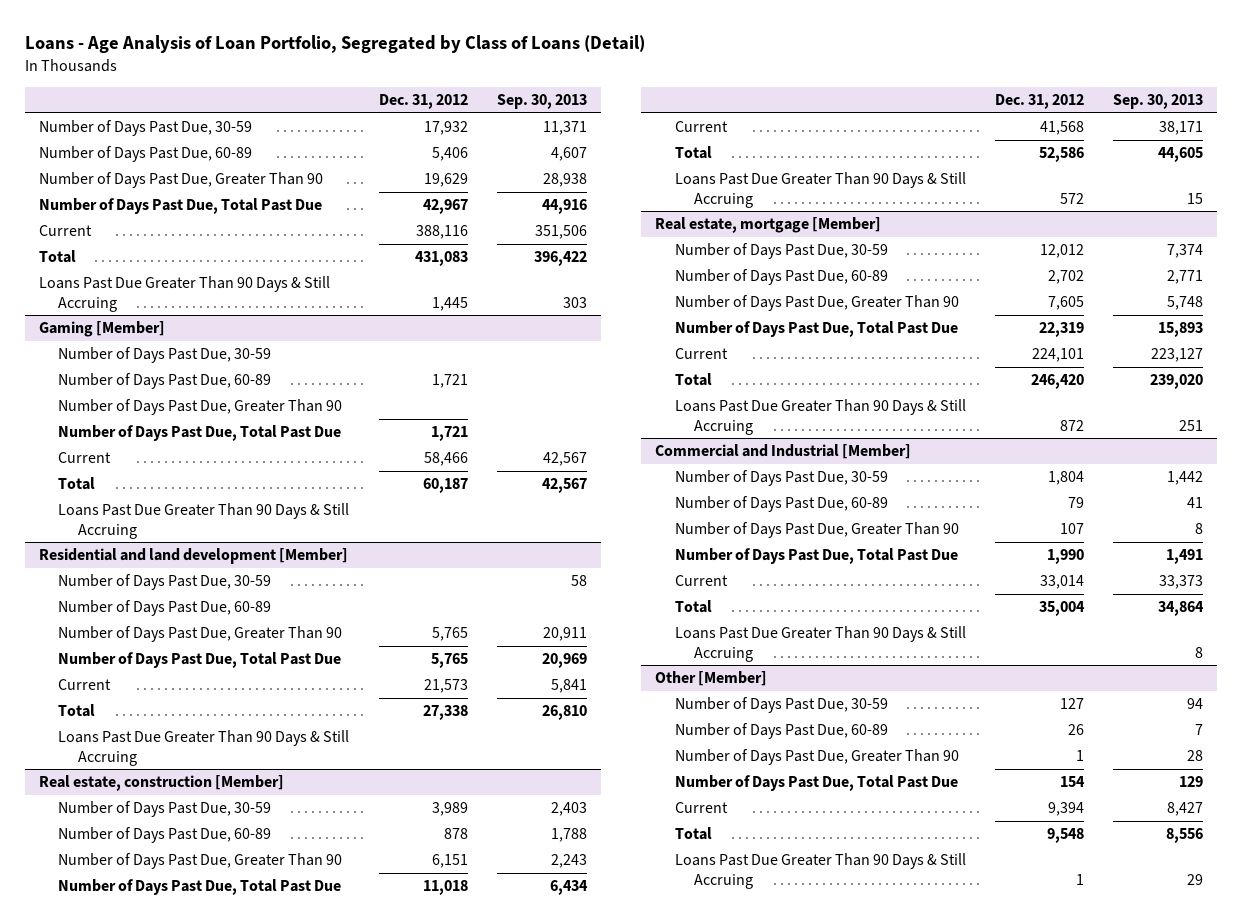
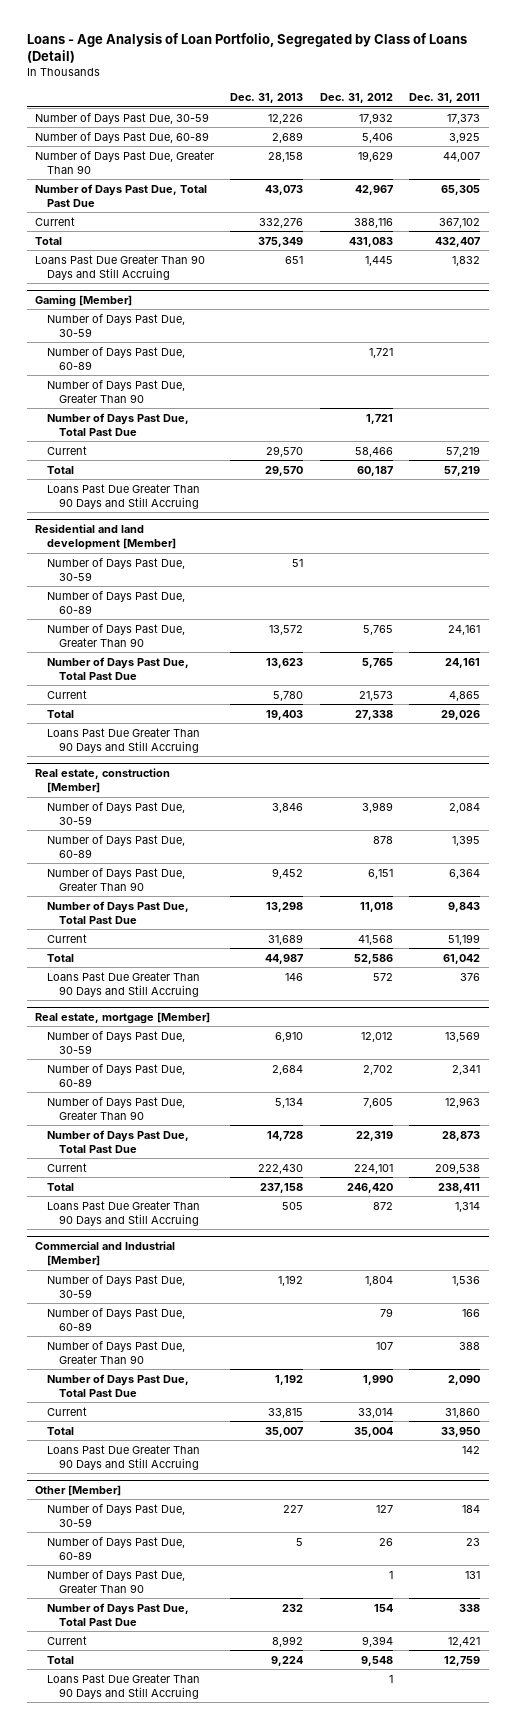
- | Dec. 31, 2012 | Sep. 30, 2013
+ | Dec. 31, 2013 | Dec. 31, 2012 | Dec. 31, 2011
- Loans Past Due Greater Than 90 Days & Still Accruing | 1,445 | 303
+ Loans Past Due Greater Than 90 Days and Still Accruing | 651 | 1,445 | 1,832
@ Gaming [Member]
- Loans Past Due Greater Than 90 Days & Still Accruing
+ Loans Past Due Greater Than 90 Days and Still Accruing
@ Residential and land development [Member]
- Loans Past Due Greater Than 90 Days & Still Accruing
+ Loans Past Due Greater Than 90 Days and Still Accruing
@ Real estate, construction [Member]
- Loans Past Due Greater Than 90 Days & Still Accruing | 572 | 15
+ Loans Past Due Greater Than 90 Days and Still Accruing | 146 | 572 | 376
@ Real estate, mortgage [Member]
- Loans Past Due Greater Than 90 Days & Still Accruing | 872 | 251
+ Loans Past Due Greater Than 90 Days and Still Accruing | 505 | 872 | 1,314
@ Commercial and Industrial [Member]
- Loans Past Due Greater Than 90 Days & Still Accruing | | 8
+ Loans Past Due Greater Than 90 Days and Still Accruing | | | 142
@ Other [Member]
- Loans Past Due Greater Than 90 Days & Still Accruing | 1 | 29
+ Loans Past Due Greater Than 90 Days and Still Accruing | | 1 |

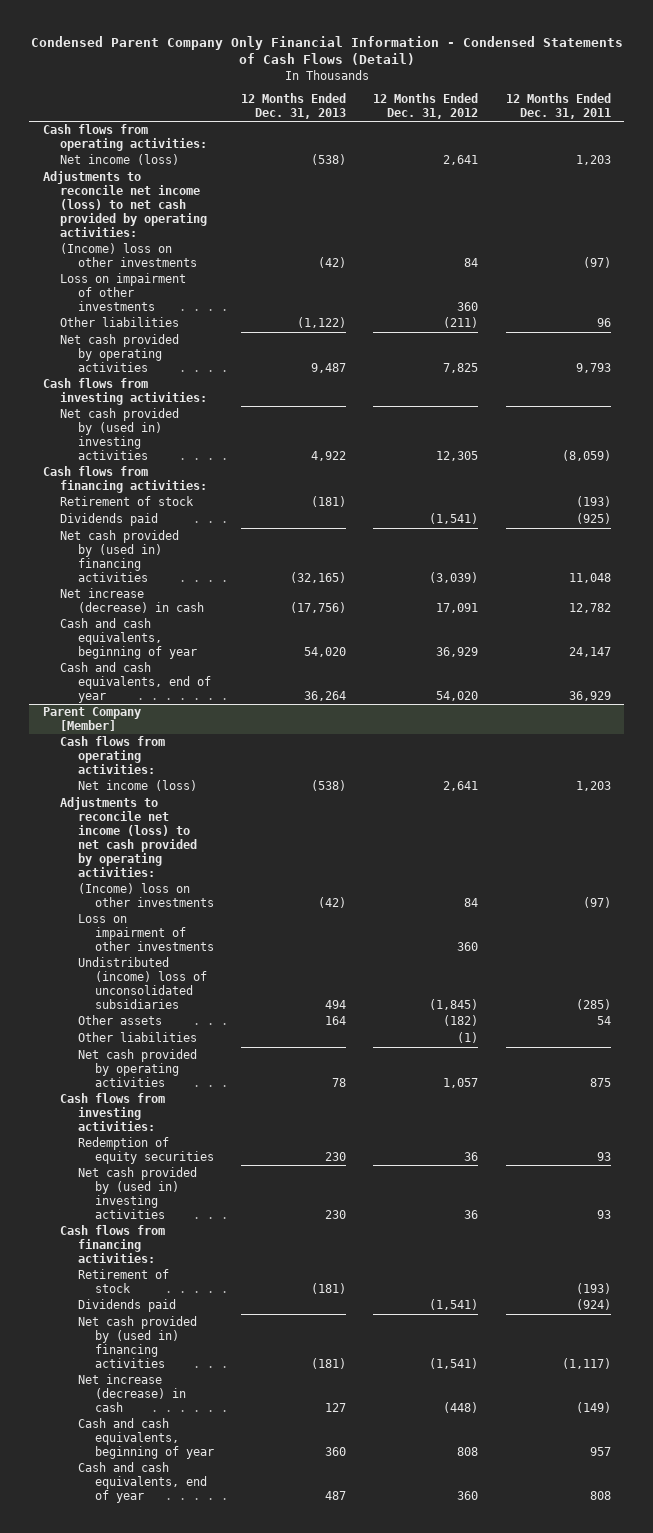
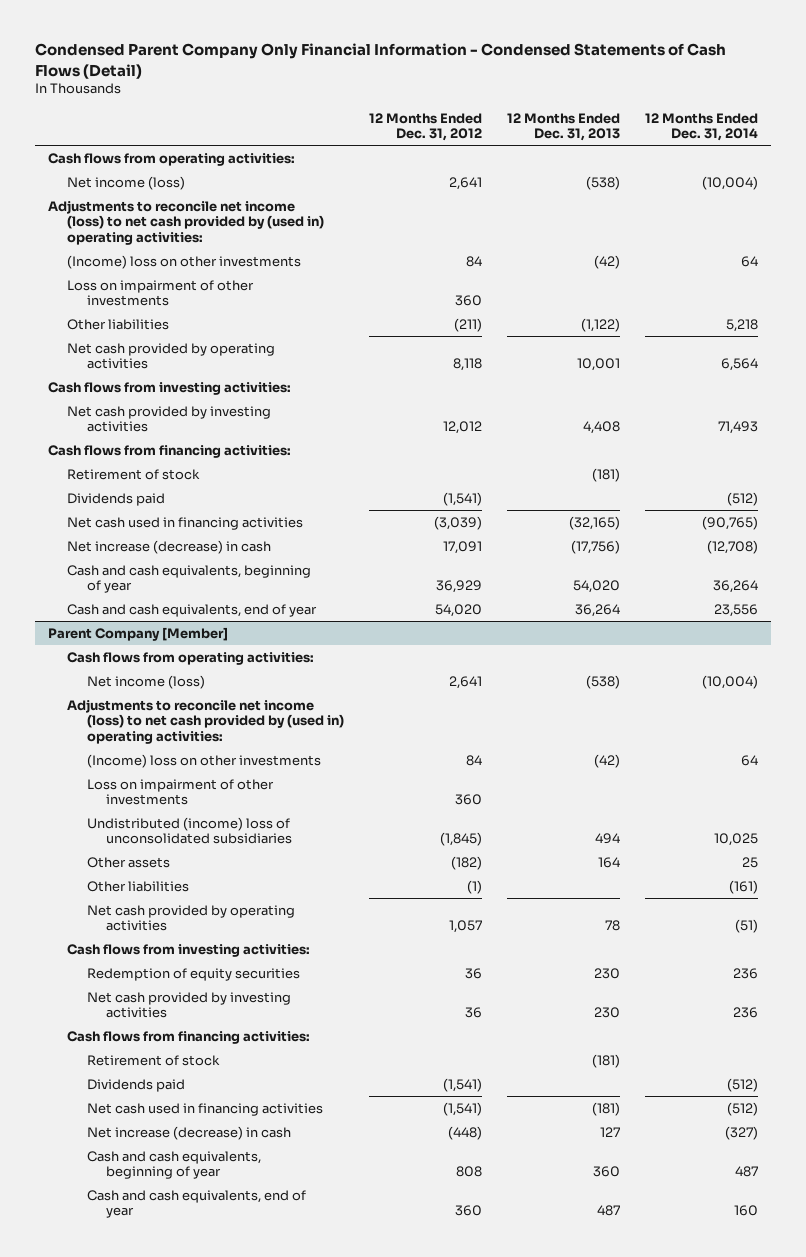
- | 12 Months Ended Dec. 31, 2013 | 12 Months Ended Dec. 31, 2012 | 12 Months Ended Dec. 31, 2011
+ | 12 Months Ended Dec. 31, 2012 | 12 Months Ended Dec. 31, 2013 | 12 Months Ended Dec. 31, 2014
- Adjustments to reconcile net income (loss) to net cash provided by operating activities:
+ Adjustments to reconcile net income (loss) to net cash provided by (used in) operating activities:
- Net cash provided by operating activities | 9,487 | 7,825 | 9,793
+ Net cash provided by operating activities | 8,118 | 10,001 | 6,564
- Net cash provided by (used in) investing activities | 4,922 | 12,305 | (8,059)
+ Net cash provided by investing activities | 12,012 | 4,408 | 71,493
- Net cash provided by (used in) financing activities | (32,165) | (3,039) | 11,048
+ Net cash used in financing activities | (3,039) | (32,165) | (90,765)
@ Parent Company [Member]
- Adjustments to reconcile net income (loss) to net cash provided by operating activities:
+ Adjustments to reconcile net income (loss) to net cash provided by (used in) operating activities:
- Net cash provided by (used in) investing activities | 230 | 36 | 93
+ Net cash provided by investing activities | 36 | 230 | 236
- Net cash provided by (used in) financing activities | (181) | (1,541) | (1,117)
+ Net cash used in financing activities | (1,541) | (181) | (512)

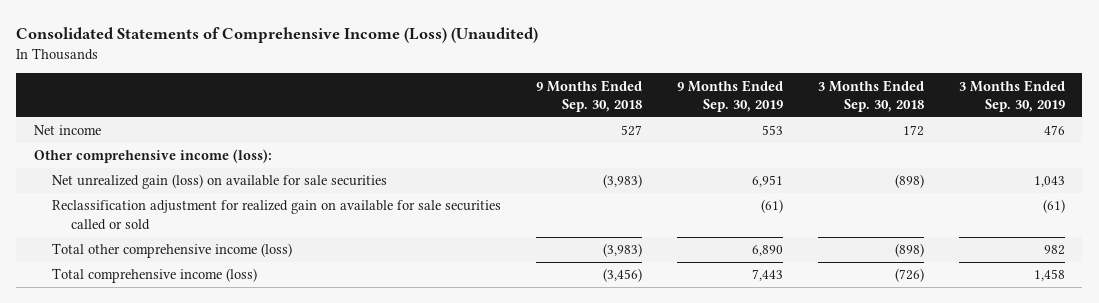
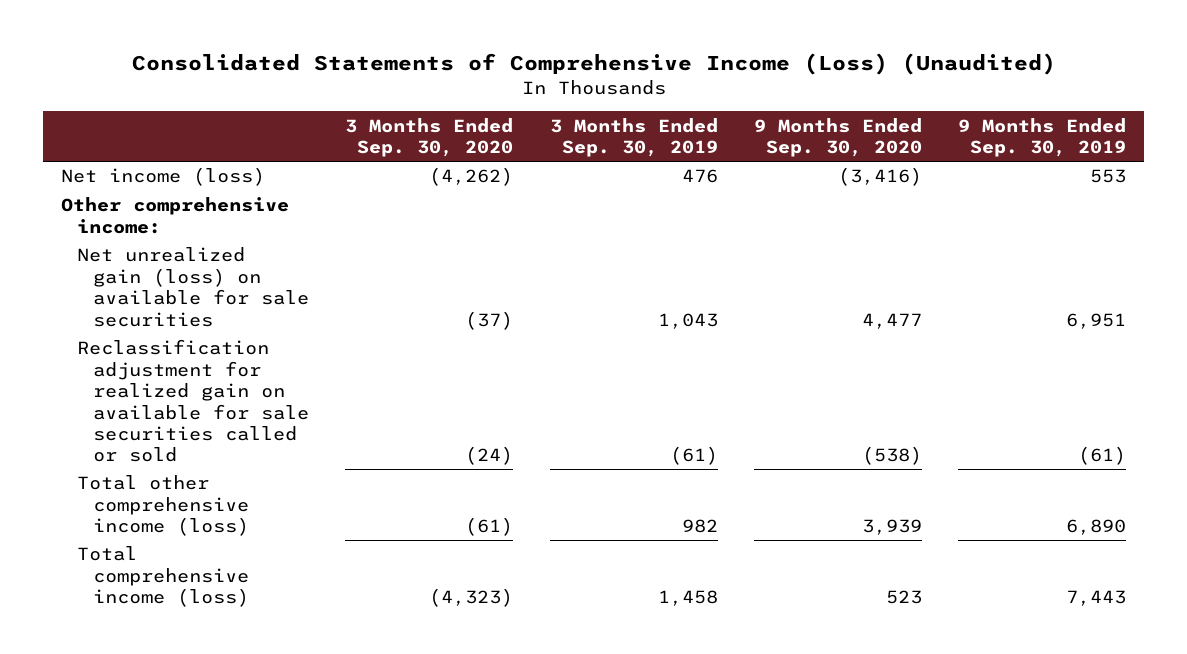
- | 9 Months Ended Sep. 30, 2018 | 9 Months Ended Sep. 30, 2019 | 3 Months Ended Sep. 30, 2018 | 3 Months Ended Sep. 30, 2019
+ | 3 Months Ended Sep. 30, 2020 | 3 Months Ended Sep. 30, 2019 | 9 Months Ended Sep. 30, 2020 | 9 Months Ended Sep. 30, 2019
- Net income | 527 | 553 | 172 | 476
- Other comprehensive income (loss):
+ Net income (loss) | (4,262) | 476 | (3,416) | 553
+ Other comprehensive income:

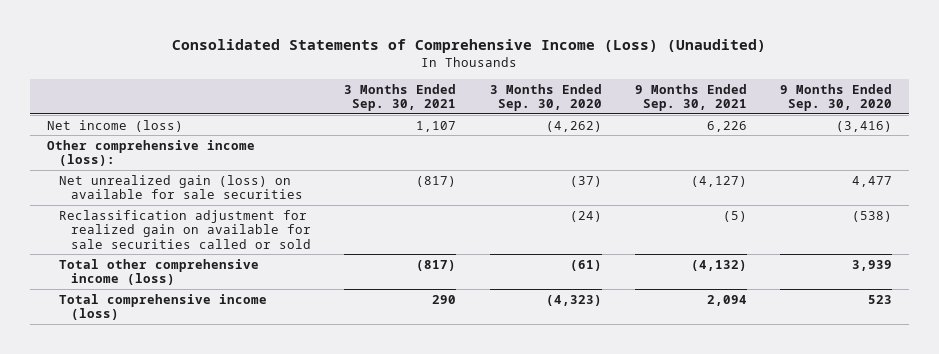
- | 3 Months Ended Sep. 30, 2020 | 3 Months Ended Sep. 30, 2019 | 9 Months Ended Sep. 30, 2020 | 9 Months Ended Sep. 30, 2019
+ | 3 Months Ended Sep. 30, 2021 | 3 Months Ended Sep. 30, 2020 | 9 Months Ended Sep. 30, 2021 | 9 Months Ended Sep. 30, 2020
- Other comprehensive income:
+ Other comprehensive income (loss):

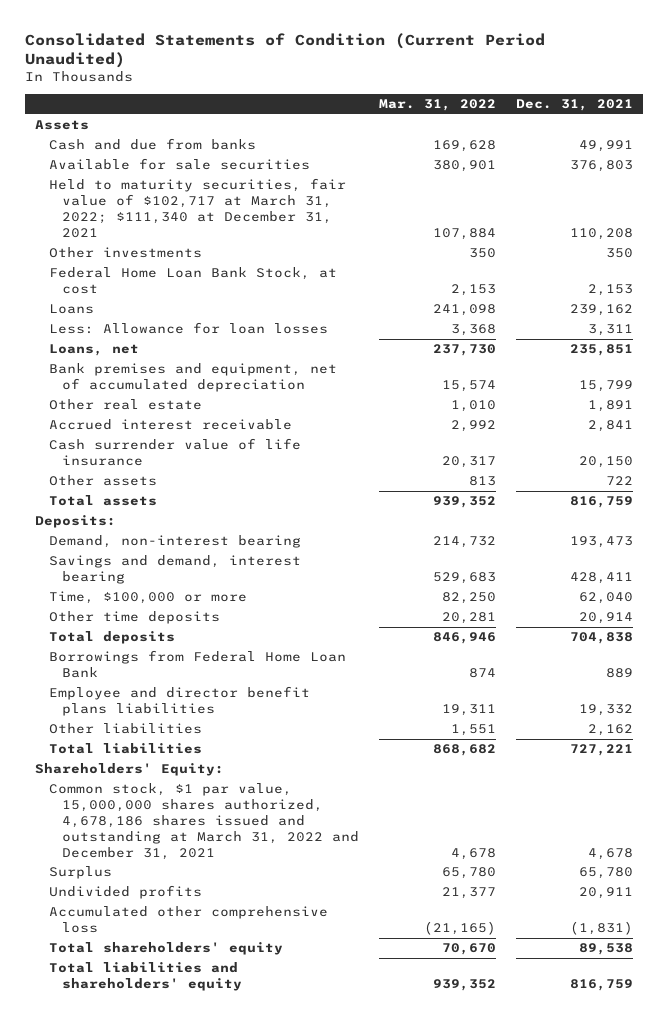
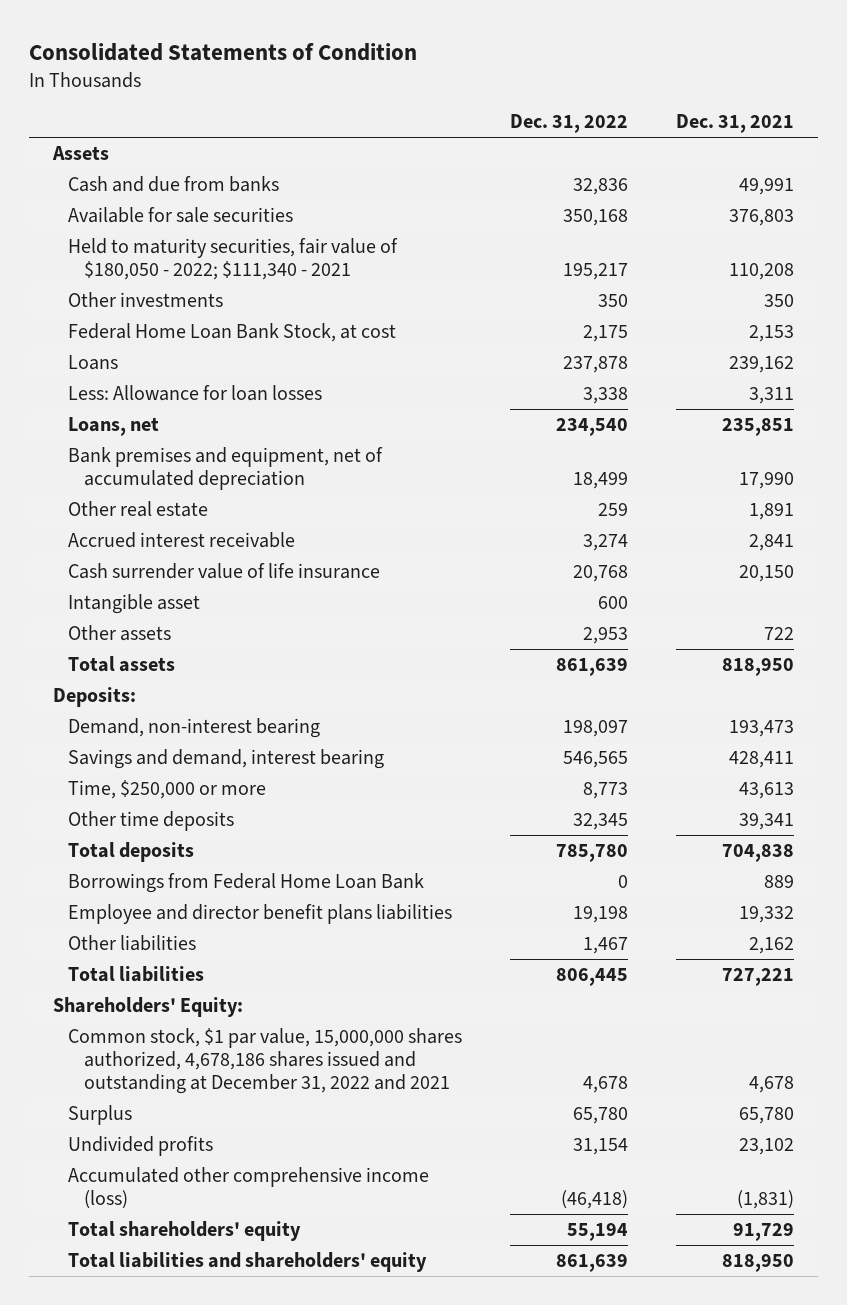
- Consolidated Statements of Condition (Current Period Unaudited)
+ Consolidated Statements of Condition
- | Mar. 31, 2022 | Dec. 31, 2021
+ | Dec. 31, 2022 | Dec. 31, 2021
- Held to maturity securities, fair value of $102,717 at March 31, 2022; $111,340 at December 31, 2021 | 107,884 | 110,208
+ Held to maturity securities, fair value of $180,050 - 2022; $111,340 - 2021 | 195,217 | 110,208
- Bank premises and equipment, net of accumulated depreciation | 15,574 | 15,799
+ Bank premises and equipment, net of accumulated depreciation | 18,499 | 17,990
+ Intangible asset | 600 |
- Total assets | 939,352 | 816,759
+ Total assets | 861,639 | 818,950
- Time, $100,000 or more | 82,250 | 62,040
- Other time deposits | 20,281 | 20,914
+ Time, $250,000 or more | 8,773 | 43,613
+ Other time deposits | 32,345 | 39,341
- Common stock, $1 par value, 15,000,000 shares authorized, 4,678,186 shares issued and outstanding at March 31, 2022 and December 31, 2021 | 4,678 | 4,678
+ Common stock, $1 par value, 15,000,000 shares authorized, 4,678,186 shares issued and outstanding at December 31, 2022 and 2021 | 4,678 | 4,678
- Undivided profits | 21,377 | 20,911
- Accumulated other comprehensive loss | (21,165) | (1,831)
- Total shareholders' equity | 70,670 | 89,538
- Total liabilities and shareholders' equity | 939,352 | 816,759
+ Undivided profits | 31,154 | 23,102
+ Accumulated other comprehensive income (loss) | (46,418) | (1,831)
+ Total shareholders' equity | 55,194 | 91,729
+ Total liabilities and shareholders' equity | 861,639 | 818,950

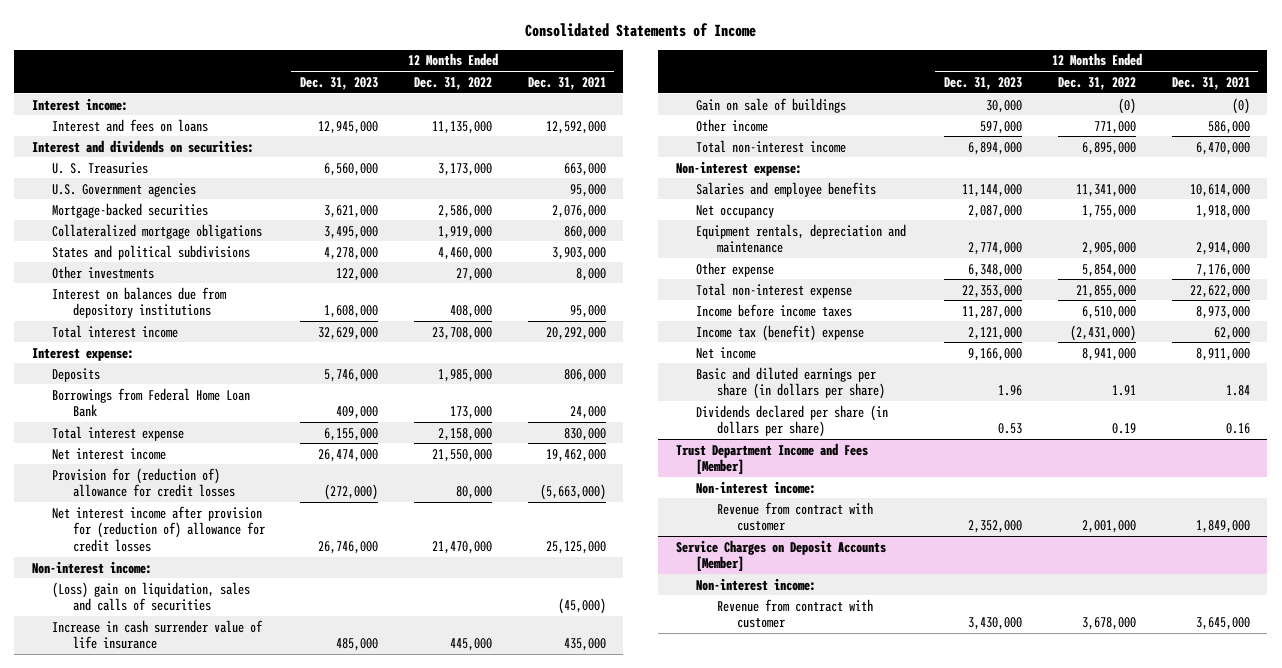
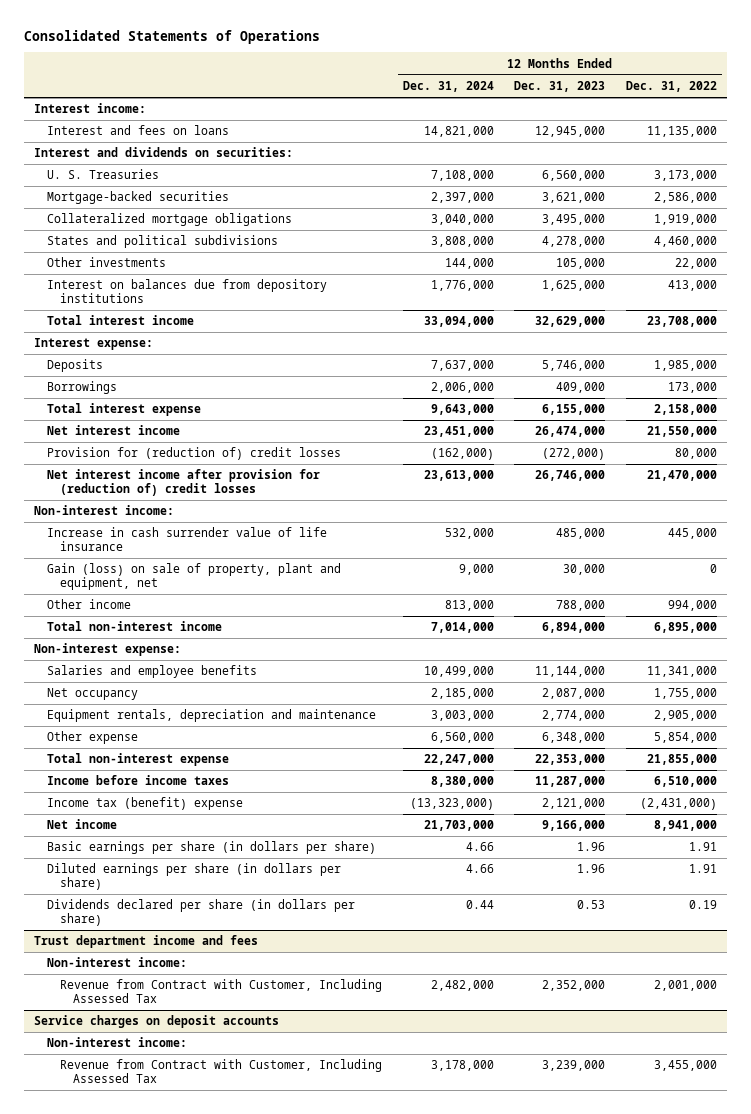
- Consolidated Statements of Income
+ Consolidated Statements of Operations
- | 12 Months Ended Dec. 31, 2023 | 12 Months Ended Dec. 31, 2022 | 12 Months Ended Dec. 31, 2021
+ | 12 Months Ended Dec. 31, 2024 | 12 Months Ended Dec. 31, 2023 | 12 Months Ended Dec. 31, 2022
- U.S. Government agencies | | | 95,000
- Other investments | 122,000 | 27,000 | 8,000
- Interest on balances due from depository institutions | 1,608,000 | 408,000 | 95,000
+ Other investments | 144,000 | 105,000 | 22,000
+ Interest on balances due from depository institutions | 1,776,000 | 1,625,000 | 413,000
- Borrowings from Federal Home Loan Bank | 409,000 | 173,000 | 24,000
+ Borrowings | 2,006,000 | 409,000 | 173,000
- Provision for (reduction of) allowance for credit losses | (272,000) | 80,000 | (5,663,000)
- Net interest income after provision for (reduction of) allowance for credit losses | 26,746,000 | 21,470,000 | 25,125,000
+ Provision for (reduction of) credit losses | (162,000) | (272,000) | 80,000
+ Net interest income after provision for (reduction of) credit losses | 23,613,000 | 26,746,000 | 21,470,000
- (Loss) gain on liquidation, sales and calls of securities | | | (45,000)
- Gain on sale of buildings | 30,000 | (0) | (0)
- Other income | 597,000 | 771,000 | 586,000
+ Gain (loss) on sale of property, plant and equipment, net | 9,000 | 30,000 | 0
+ Other income | 813,000 | 788,000 | 994,000
- Basic and diluted earnings per share (in dollars per share) | 1.96 | 1.91 | 1.84
+ Basic earnings per share (in dollars per share) | 4.66 | 1.96 | 1.91
+ Diluted earnings per share (in dollars per share) | 4.66 | 1.96 | 1.91
- Trust Department Income and Fees [Member]
+ Trust department income and fees
- Revenue from contract with customer | 2,352,000 | 2,001,000 | 1,849,000
- Service Charges on Deposit Accounts [Member]
+ Revenue from Contract with Customer, Including Assessed Tax | 2,482,000 | 2,352,000 | 2,001,000
+ Service charges on deposit accounts
- Revenue from contract with customer | 3,430,000 | 3,678,000 | 3,645,000
+ Revenue from Contract with Customer, Including Assessed Tax | 3,178,000 | 3,239,000 | 3,455,000

